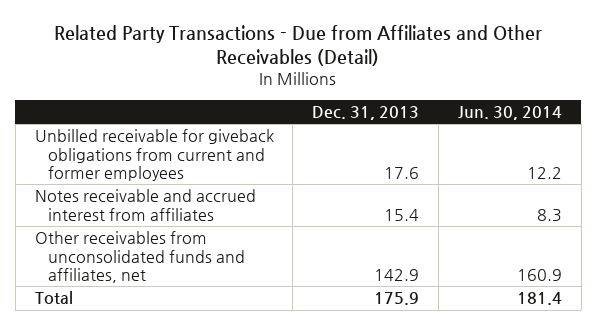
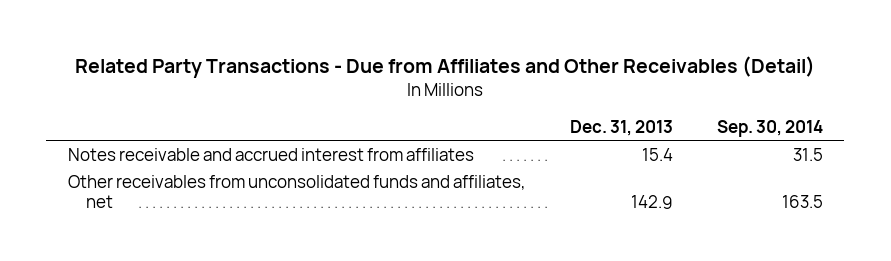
- | Dec. 31, 2013 | Jun. 30, 2014
+ | Dec. 31, 2013 | Sep. 30, 2014
- Unbilled receivable for giveback obligations from current and former employees | 17.6 | 12.2
- Total | 175.9 | 181.4

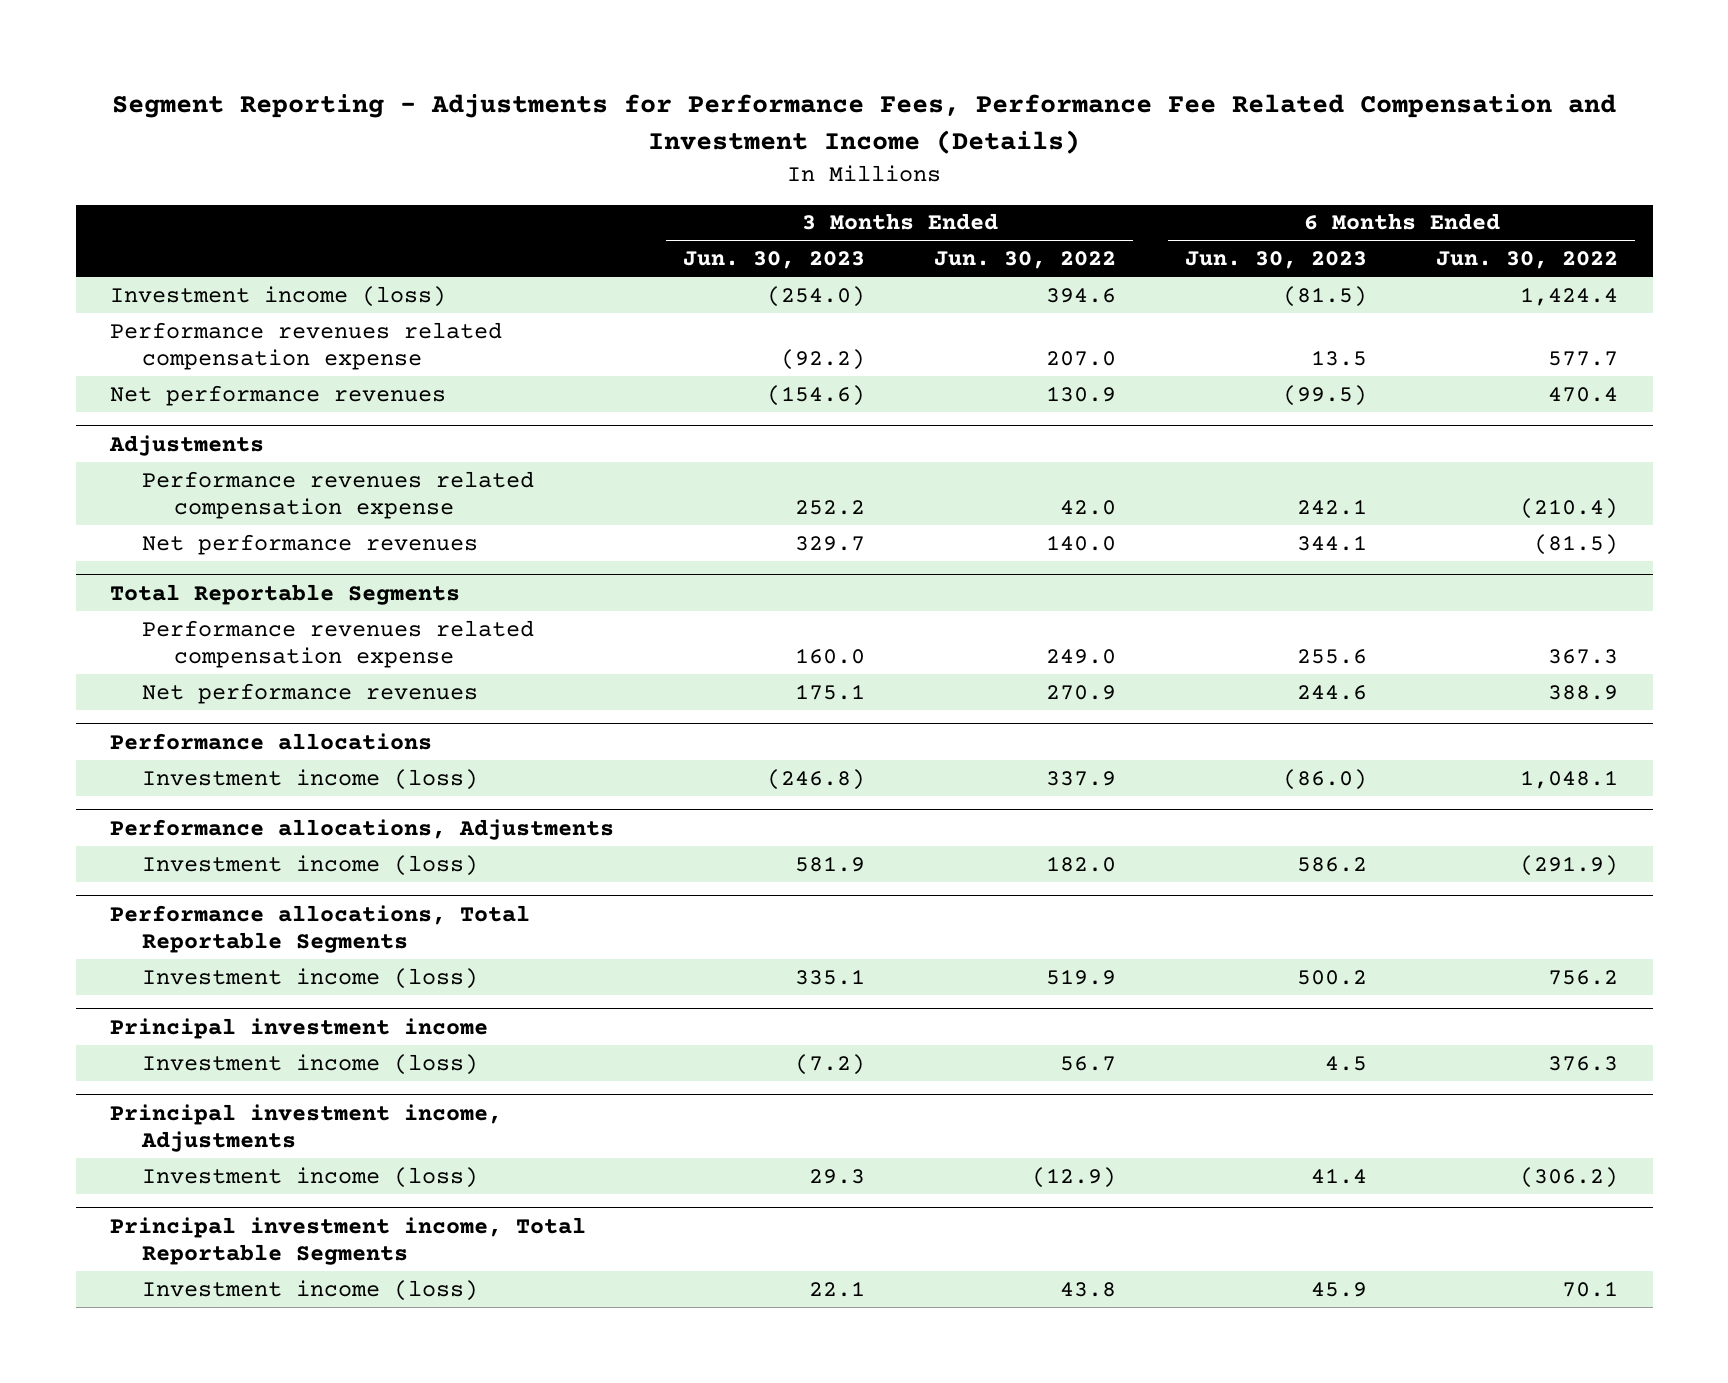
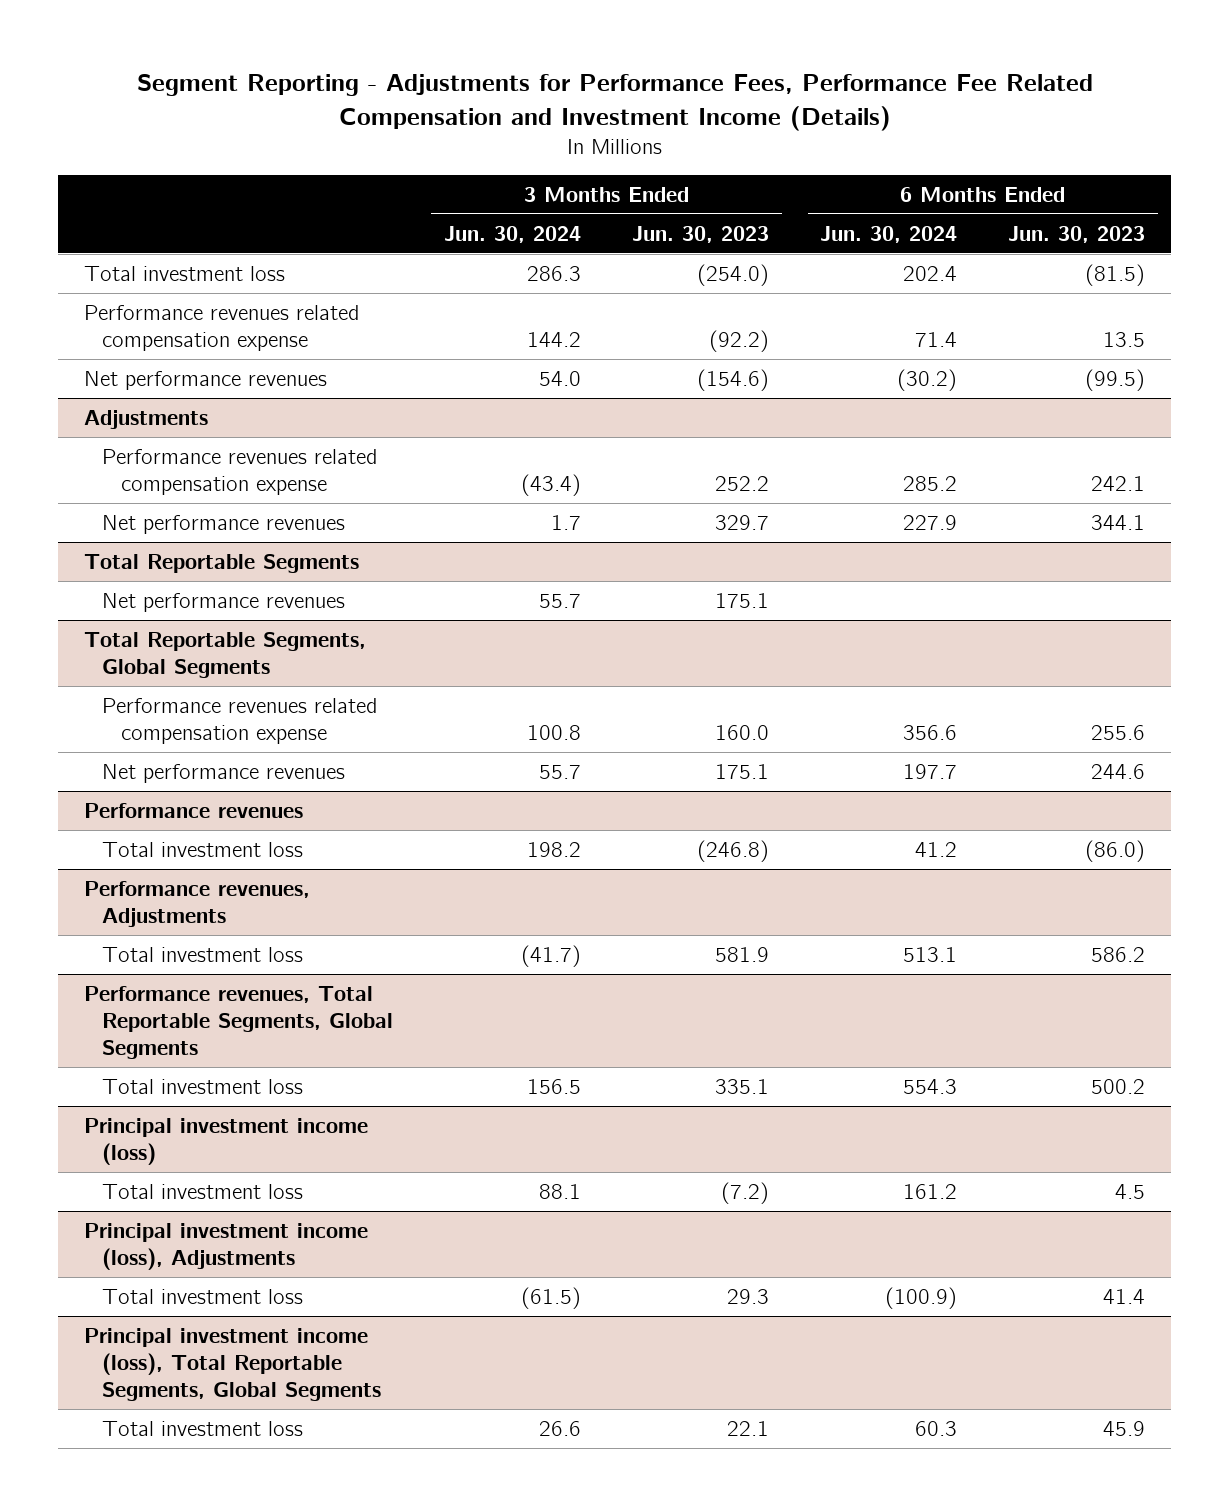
- | 3 Months Ended Jun. 30, 2023 | 3 Months Ended Jun. 30, 2022 | 6 Months Ended Jun. 30, 2023 | 6 Months Ended Jun. 30, 2022
+ | 3 Months Ended Jun. 30, 2024 | 3 Months Ended Jun. 30, 2023 | 6 Months Ended Jun. 30, 2024 | 6 Months Ended Jun. 30, 2023
- Investment income (loss) | (254.0) | 394.6 | (81.5) | 1,424.4
+ Total investment loss | 286.3 | (254.0) | 202.4 | (81.5)
@ Total Reportable Segments
+ Net performance revenues | 55.7 | 175.1 | |
+ Total Reportable Segments, Global Segments
- Performance allocations
- Investment income (loss) | (246.8) | 337.9 | (86.0) | 1,048.1
- Performance allocations, Adjustments
- Investment income (loss) | 581.9 | 182.0 | 586.2 | (291.9)
- Performance allocations, Total Reportable Segments
- Investment income (loss) | 335.1 | 519.9 | 500.2 | 756.2
- Principal investment income
- Investment income (loss) | (7.2) | 56.7 | 4.5 | 376.3
- Principal investment income, Adjustments
- Investment income (loss) | 29.3 | (12.9) | 41.4 | (306.2)
- Principal investment income, Total Reportable Segments
- Investment income (loss) | 22.1 | 43.8 | 45.9 | 70.1
+ Performance revenues
+ Total investment loss | 198.2 | (246.8) | 41.2 | (86.0)
+ Performance revenues, Adjustments
+ Total investment loss | (41.7) | 581.9 | 513.1 | 586.2
+ Performance revenues, Total Reportable Segments, Global Segments
+ Total investment loss | 156.5 | 335.1 | 554.3 | 500.2
+ Principal investment income (loss)
+ Total investment loss | 88.1 | (7.2) | 161.2 | 4.5
+ Principal investment income (loss), Adjustments
+ Total investment loss | (61.5) | 29.3 | (100.9) | 41.4
+ Principal investment income (loss), Total Reportable Segments, Global Segments
+ Total investment loss | 26.6 | 22.1 | 60.3 | 45.9

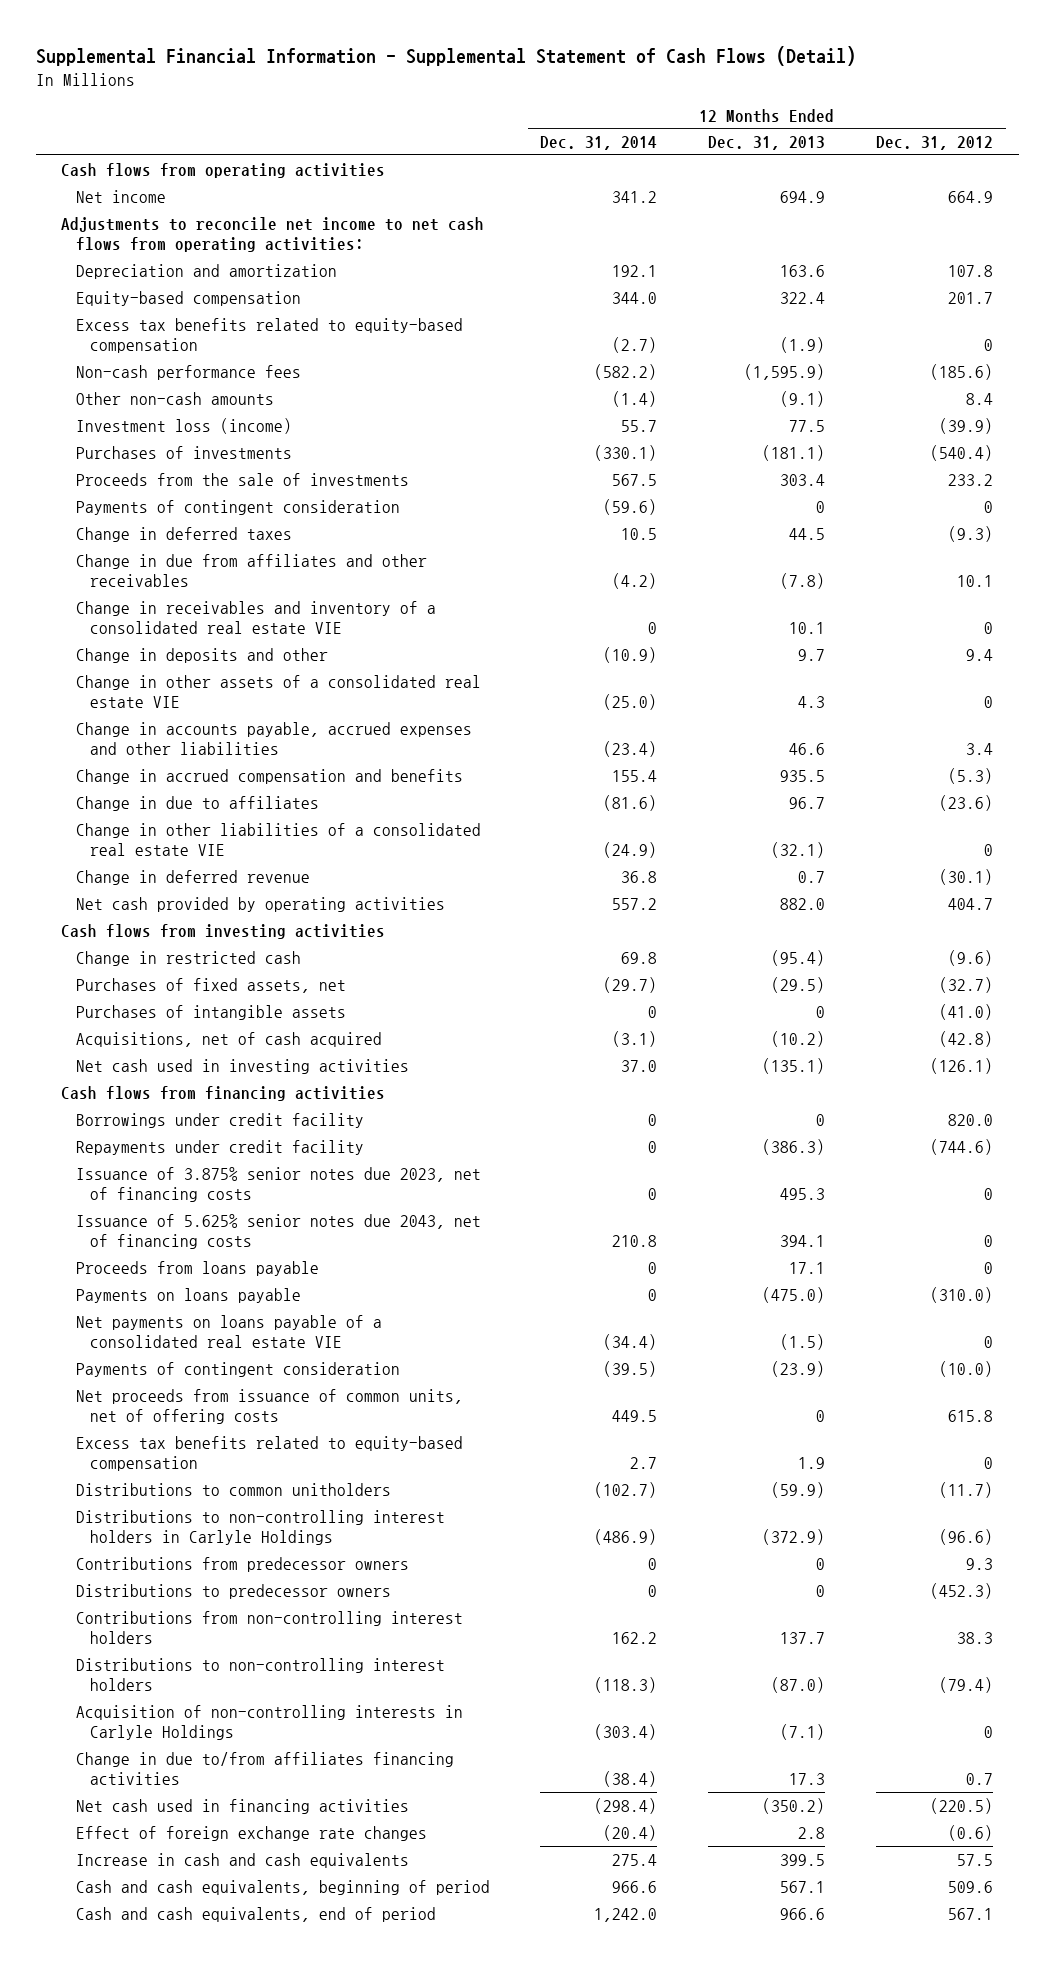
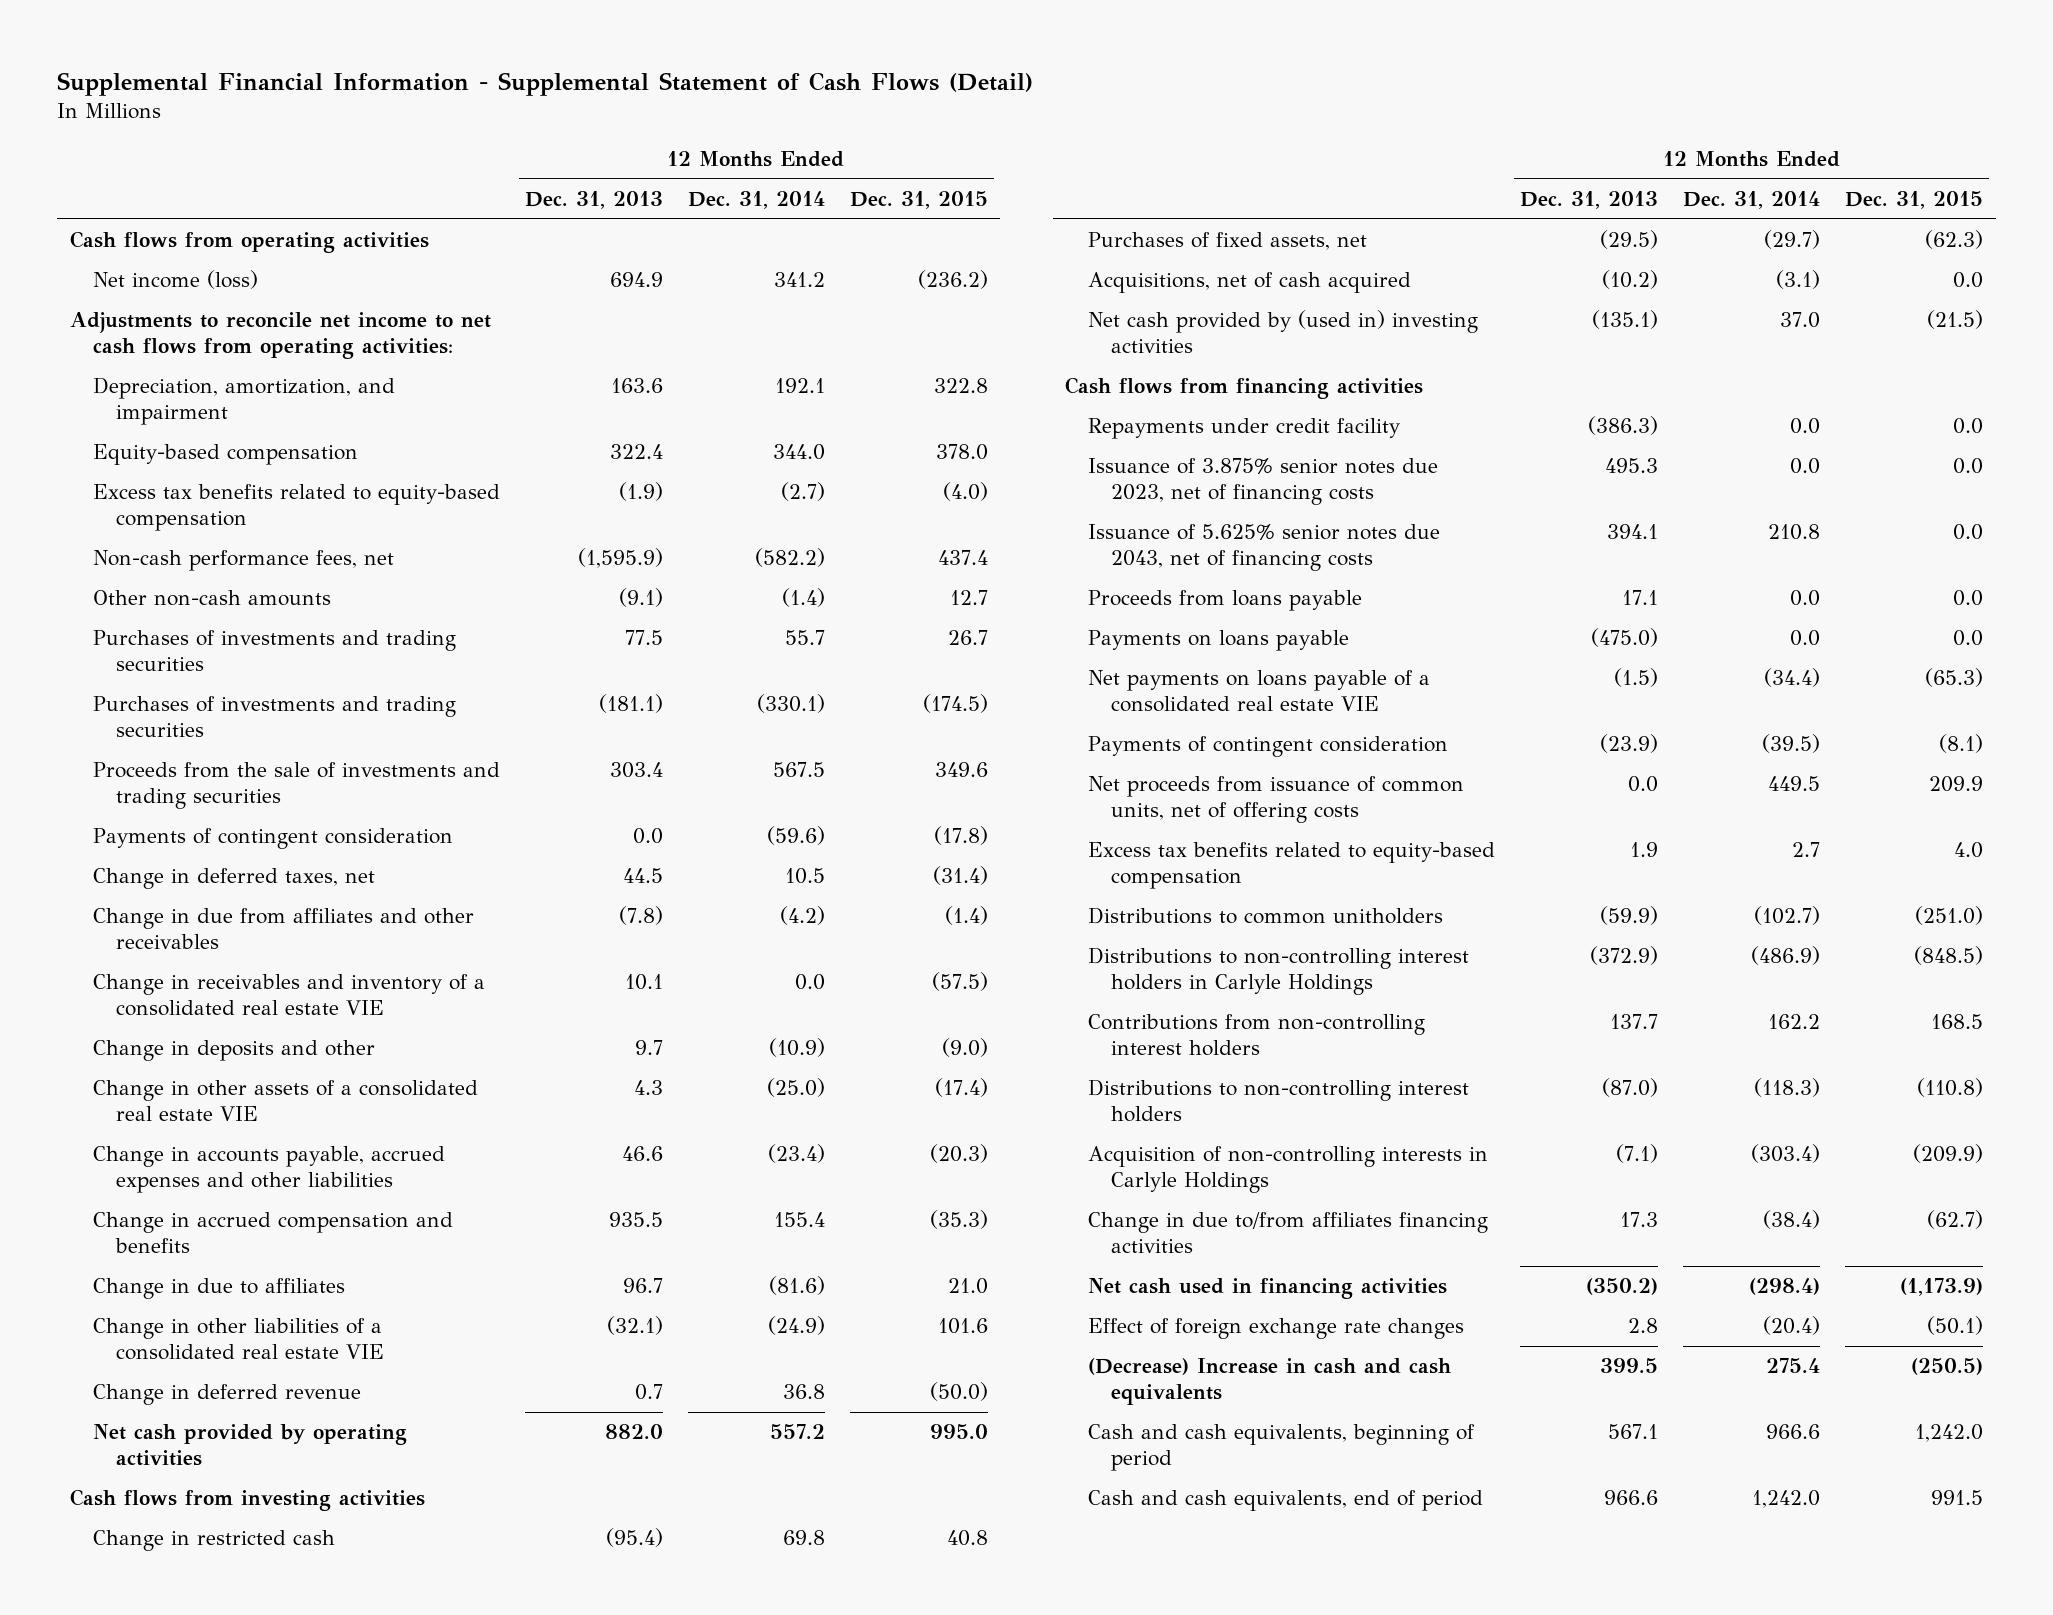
- | 12 Months Ended Dec. 31, 2014 | 12 Months Ended Dec. 31, 2013 | 12 Months Ended Dec. 31, 2012
+ | 12 Months Ended Dec. 31, 2013 | 12 Months Ended Dec. 31, 2014 | 12 Months Ended Dec. 31, 2015
- Net income | 341.2 | 694.9 | 664.9
+ Net income (loss) | 694.9 | 341.2 | (236.2)
- Depreciation and amortization | 192.1 | 163.6 | 107.8
+ Depreciation, amortization, and impairment | 163.6 | 192.1 | 322.8
- Non-cash performance fees | (582.2) | (1,595.9) | (185.6)
+ Non-cash performance fees, net | (1,595.9) | (582.2) | 437.4
- Investment loss (income) | 55.7 | 77.5 | (39.9)
- Purchases of investments | (330.1) | (181.1) | (540.4)
- Proceeds from the sale of investments | 567.5 | 303.4 | 233.2
- Payments of contingent consideration | (59.6) | 0 | 0
- Change in deferred taxes | 10.5 | 44.5 | (9.3)
+ Purchases of investments and trading securities | 77.5 | 55.7 | 26.7
+ Purchases of investments and trading securities | (181.1) | (330.1) | (174.5)
+ Proceeds from the sale of investments and trading securities | 303.4 | 567.5 | 349.6
+ Payments of contingent consideration | 0.0 | (59.6) | (17.8)
+ Change in deferred taxes, net | 44.5 | 10.5 | (31.4)
- Change in receivables and inventory of a consolidated real estate VIE | 0 | 10.1 | 0
+ Change in receivables and inventory of a consolidated real estate VIE | 10.1 | 0.0 | (57.5)
- Purchases of intangible assets | 0 | 0 | (41.0)
- Net cash used in investing activities | 37.0 | (135.1) | (126.1)
+ Net cash provided by (used in) investing activities | (135.1) | 37.0 | (21.5)
- Borrowings under credit facility | 0 | 0 | 820.0
- Repayments under credit facility | 0 | (386.3) | (744.6)
- Issuance of 3.875% senior notes due 2023, net of financing costs | 0 | 495.3 | 0
+ Repayments under credit facility | (386.3) | 0.0 | 0.0
+ Issuance of 3.875% senior notes due 2023, net of financing costs | 495.3 | 0.0 | 0.0
- Proceeds from loans payable | 0 | 17.1 | 0
- Payments on loans payable | 0 | (475.0) | (310.0)
+ Proceeds from loans payable | 17.1 | 0.0 | 0.0
+ Payments on loans payable | (475.0) | 0.0 | 0.0
- Net proceeds from issuance of common units, net of offering costs | 449.5 | 0 | 615.8
+ Net proceeds from issuance of common units, net of offering costs | 0.0 | 449.5 | 209.9
- Contributions from predecessor owners | 0 | 0 | 9.3
- Distributions to predecessor owners | 0 | 0 | (452.3)
- Increase in cash and cash equivalents | 275.4 | 399.5 | 57.5
+ (Decrease) Increase in cash and cash equivalents | 399.5 | 275.4 | (250.5)

